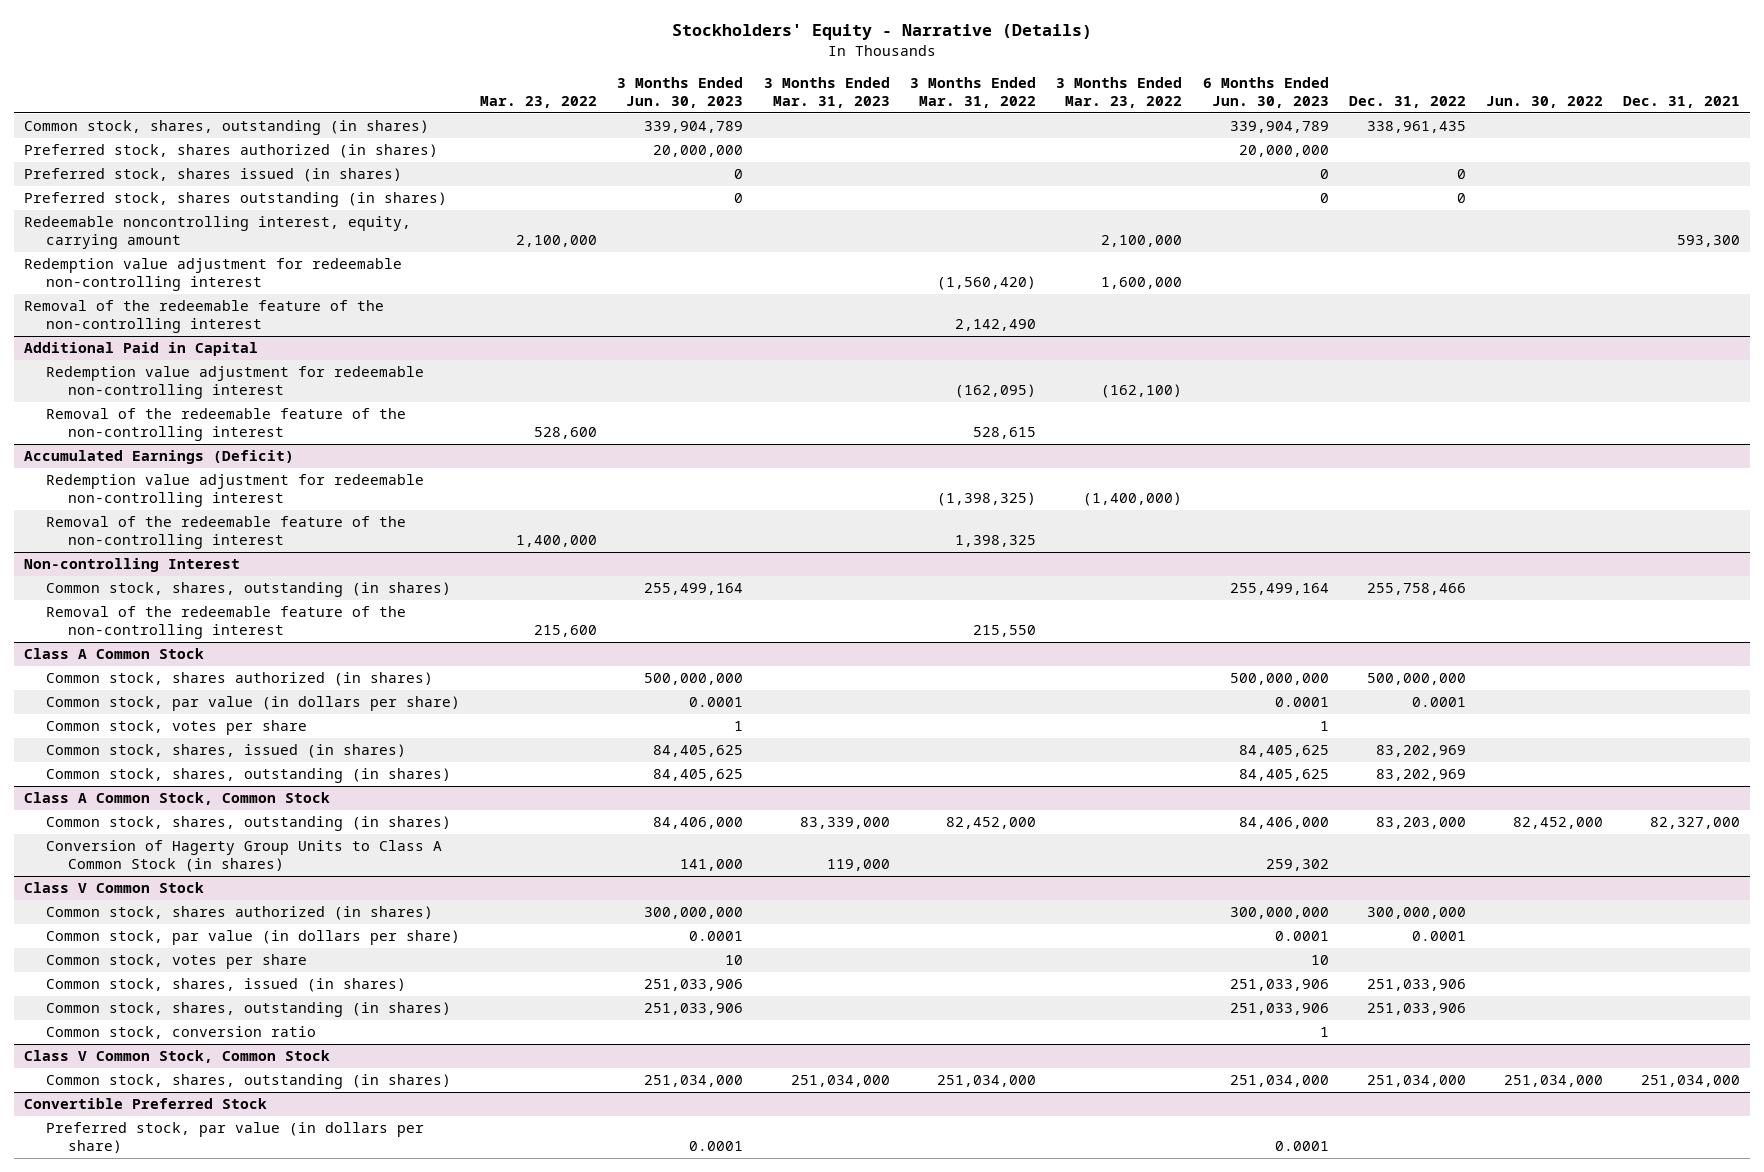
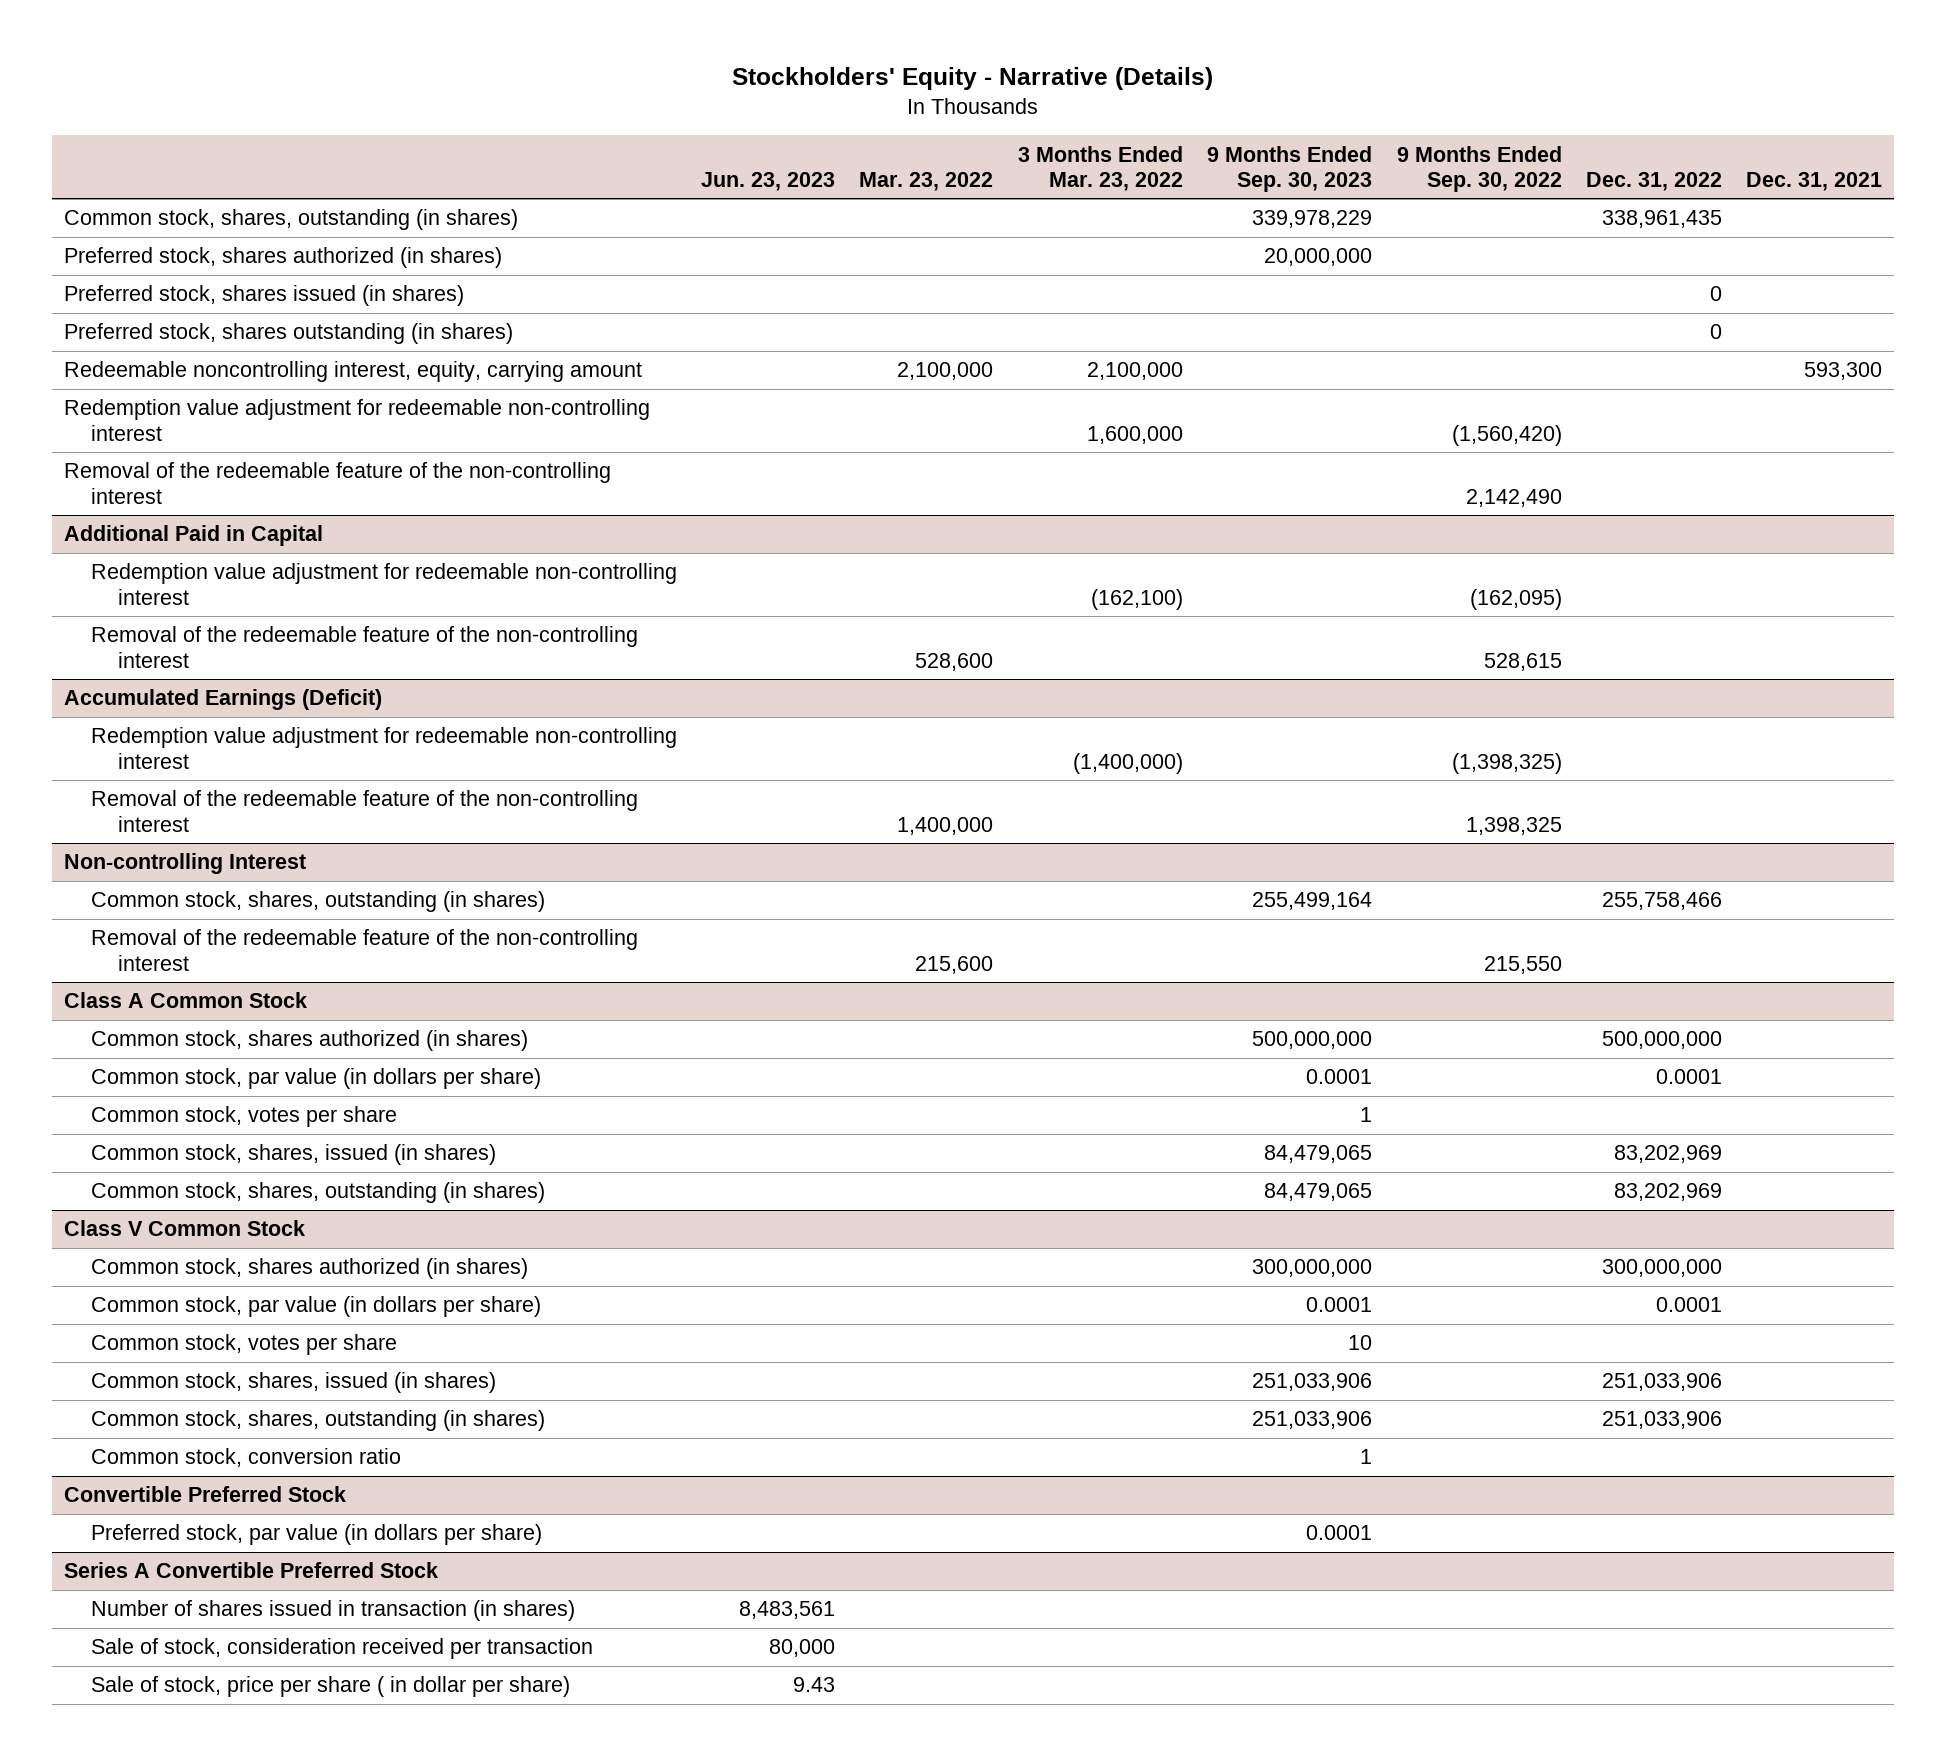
- | Mar. 23, 2022 | 3 Months Ended Jun. 30, 2023 | 3 Months Ended Mar. 31, 2023 | 3 Months Ended Mar. 31, 2022 | 3 Months Ended Mar. 23, 2022 | 6 Months Ended Jun. 30, 2023 | Dec. 31, 2022 | Jun. 30, 2022 | Dec. 31, 2021
+ | Jun. 23, 2023 | Mar. 23, 2022 | 3 Months Ended Mar. 23, 2022 | 9 Months Ended Sep. 30, 2023 | 9 Months Ended Sep. 30, 2022 | Dec. 31, 2022 | Dec. 31, 2021
- Class A Common Stock, Common Stock
- Common stock, shares, outstanding (in shares) | | 84,406,000 | 83,339,000 | 82,452,000 | | 84,406,000 | 83,203,000 | 82,452,000 | 82,327,000
- Conversion of Hagerty Group Units to Class A Common Stock (in shares) | | 141,000 | 119,000 | | | 259,302 | | |
- Class V Common Stock, Common Stock
- Common stock, shares, outstanding (in shares) | | 251,034,000 | 251,034,000 | 251,034,000 | | 251,034,000 | 251,034,000 | 251,034,000 | 251,034,000
+ Series A Convertible Preferred Stock
+ Number of shares issued in transaction (in shares) | 8,483,561 | | | | | |
+ Sale of stock, consideration received per transaction | 80,000 | | | | | |
+ Sale of stock, price per share ( in dollar per share) | 9.43 | | | | | |

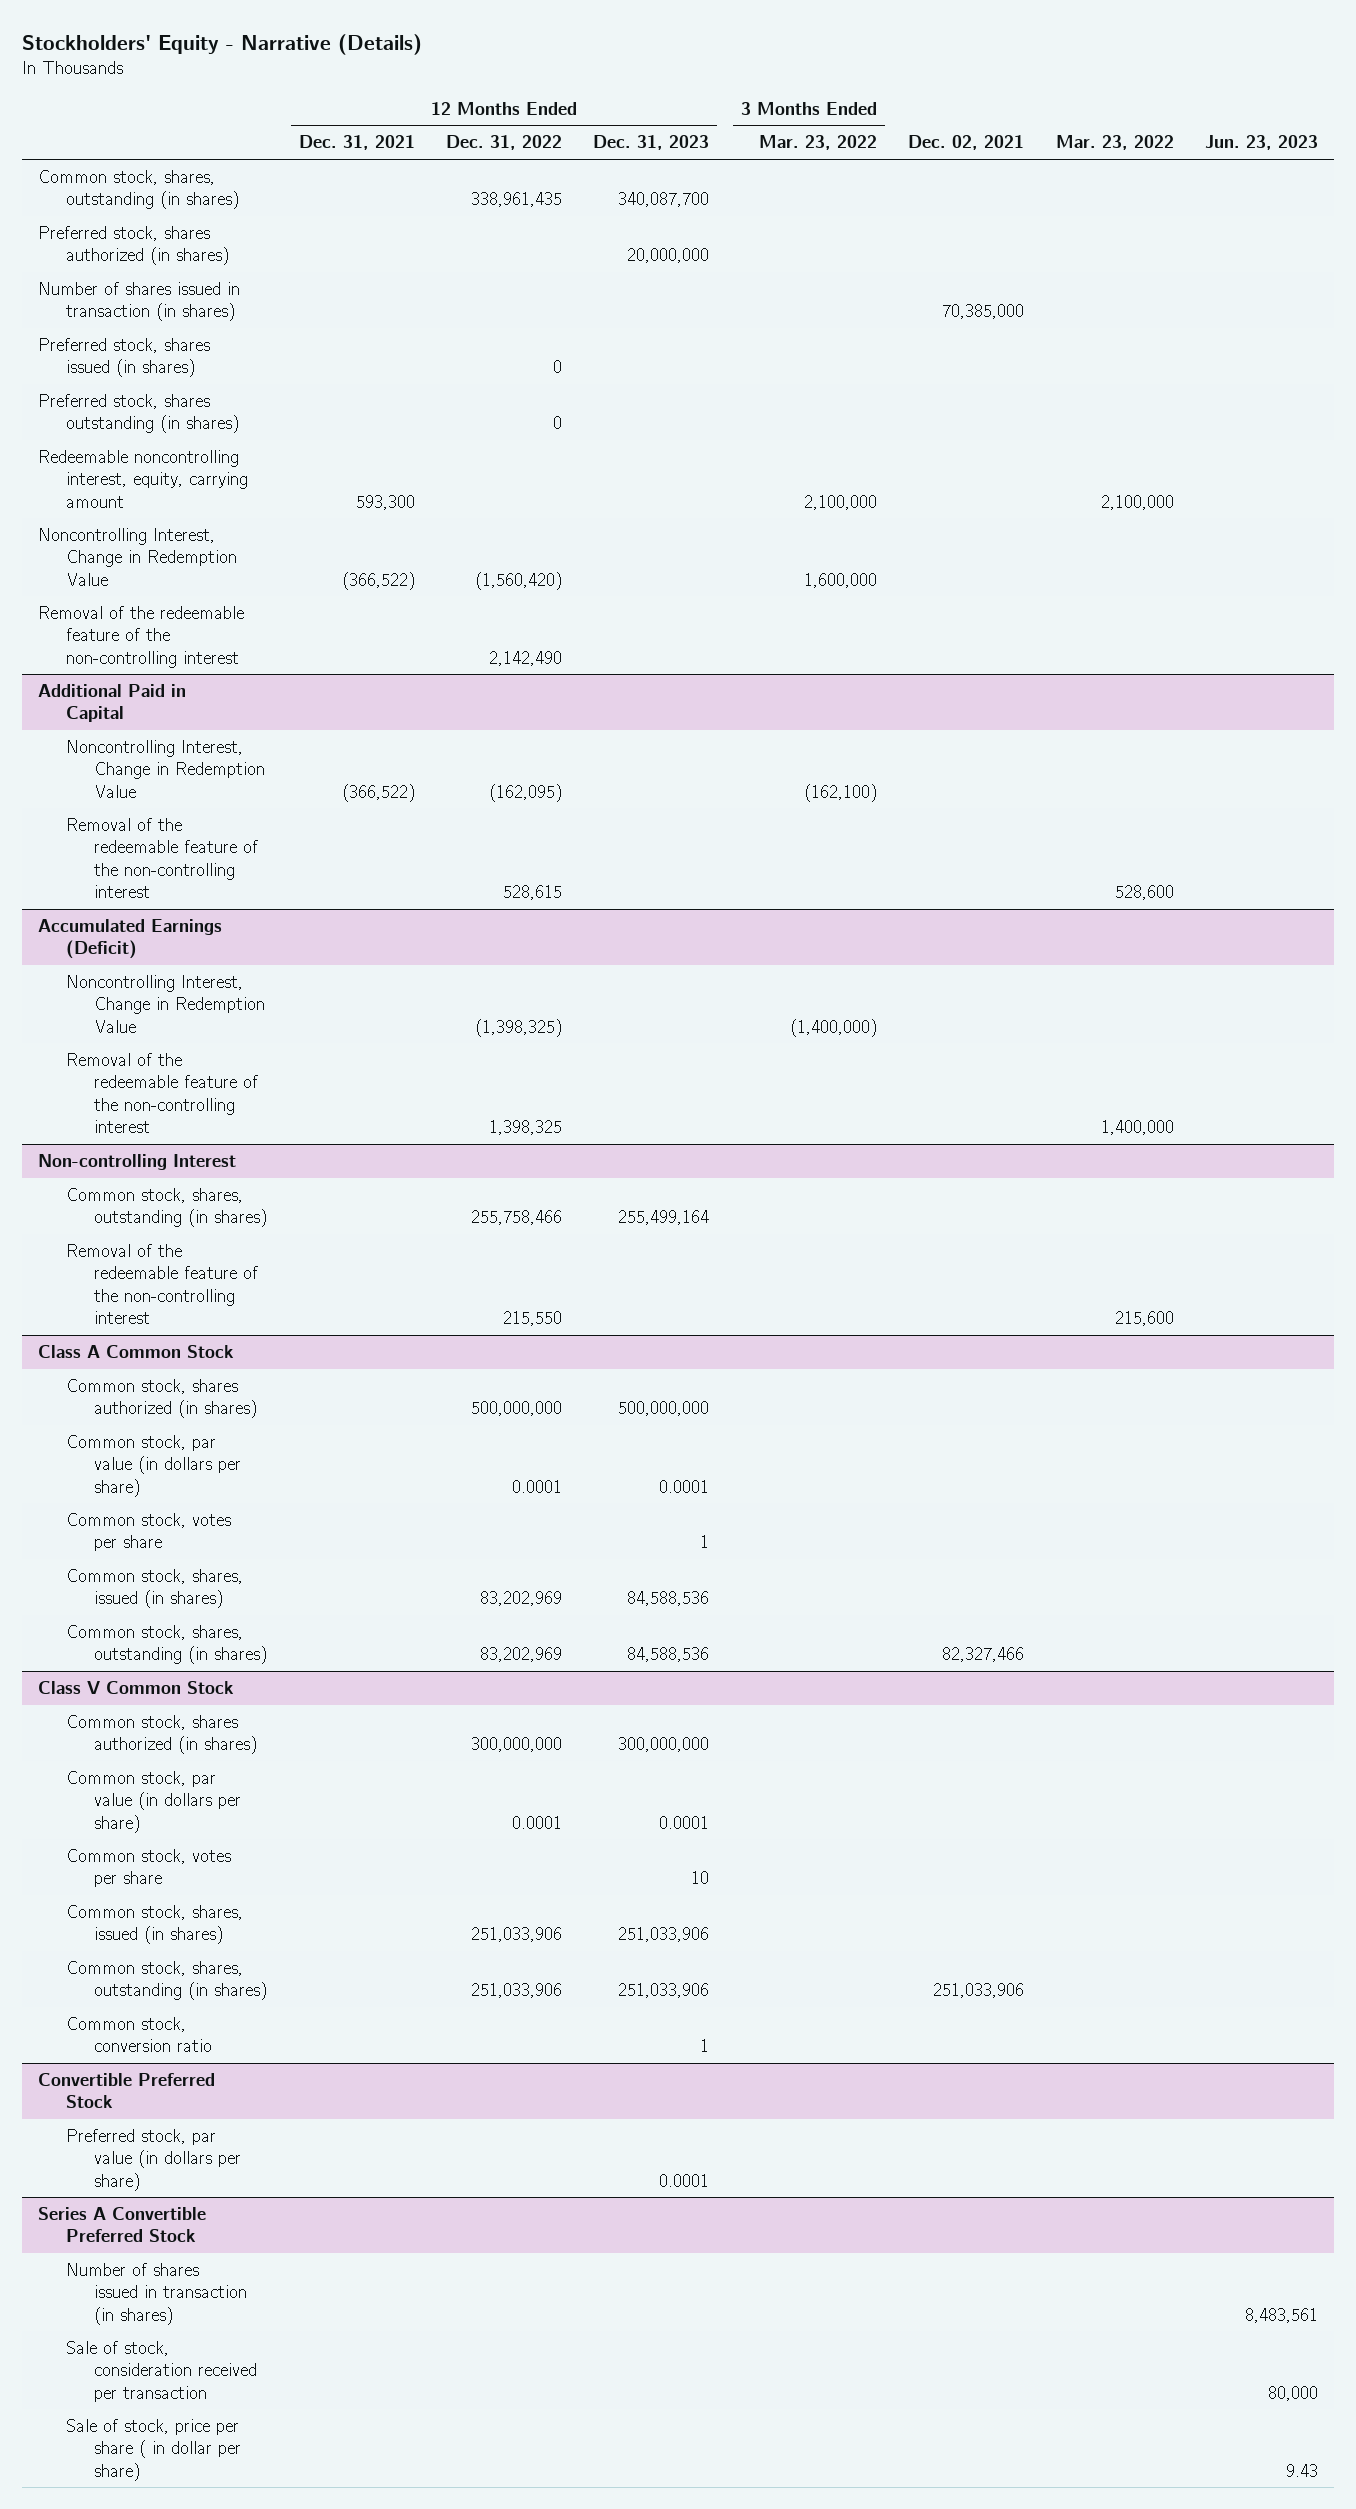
- | Jun. 23, 2023 | Mar. 23, 2022 | 3 Months Ended Mar. 23, 2022 | 9 Months Ended Sep. 30, 2023 | 9 Months Ended Sep. 30, 2022 | Dec. 31, 2022 | Dec. 31, 2021
+ | 12 Months Ended Dec. 31, 2021 | 12 Months Ended Dec. 31, 2022 | 12 Months Ended Dec. 31, 2023 | 3 Months Ended Mar. 23, 2022 | Dec. 02, 2021 | Mar. 23, 2022 | Jun. 23, 2023
+ Number of shares issued in transaction (in shares) | | | | | 70,385,000 | |
- Redemption value adjustment for redeemable non-controlling interest | | | 1,600,000 | | (1,560,420) | |
+ Noncontrolling Interest, Change in Redemption Value | (366,522) | (1,560,420) | | 1,600,000 | | |
@ Additional Paid in Capital
- Redemption value adjustment for redeemable non-controlling interest | | | (162,100) | | (162,095) | |
+ Noncontrolling Interest, Change in Redemption Value | (366,522) | (162,095) | | (162,100) | | |
@ Accumulated Earnings (Deficit)
- Redemption value adjustment for redeemable non-controlling interest | | | (1,400,000) | | (1,398,325) | |
+ Noncontrolling Interest, Change in Redemption Value | | (1,398,325) | | (1,400,000) | | |

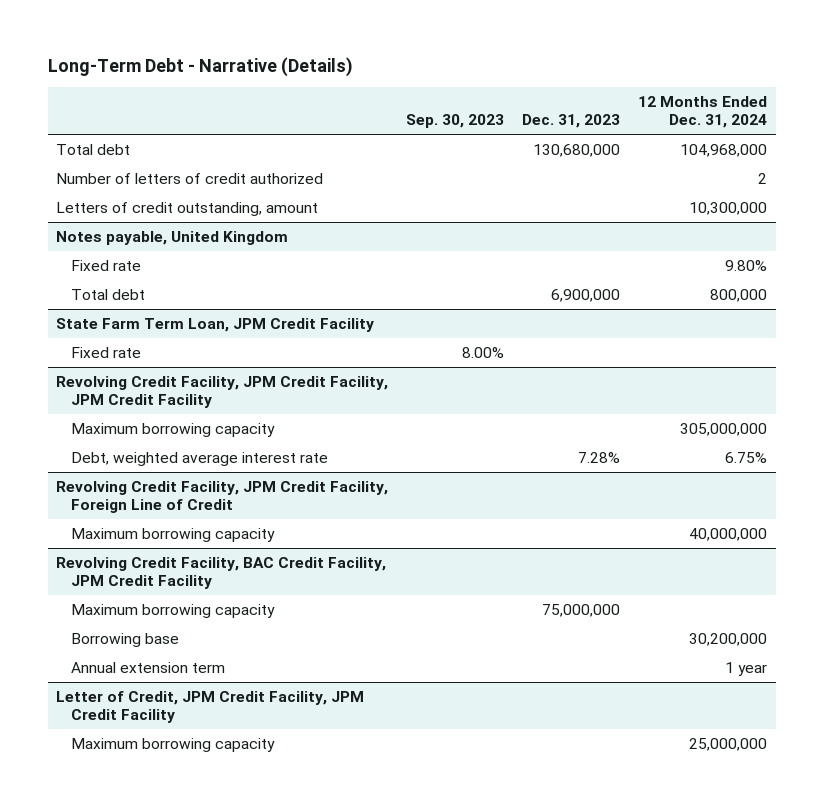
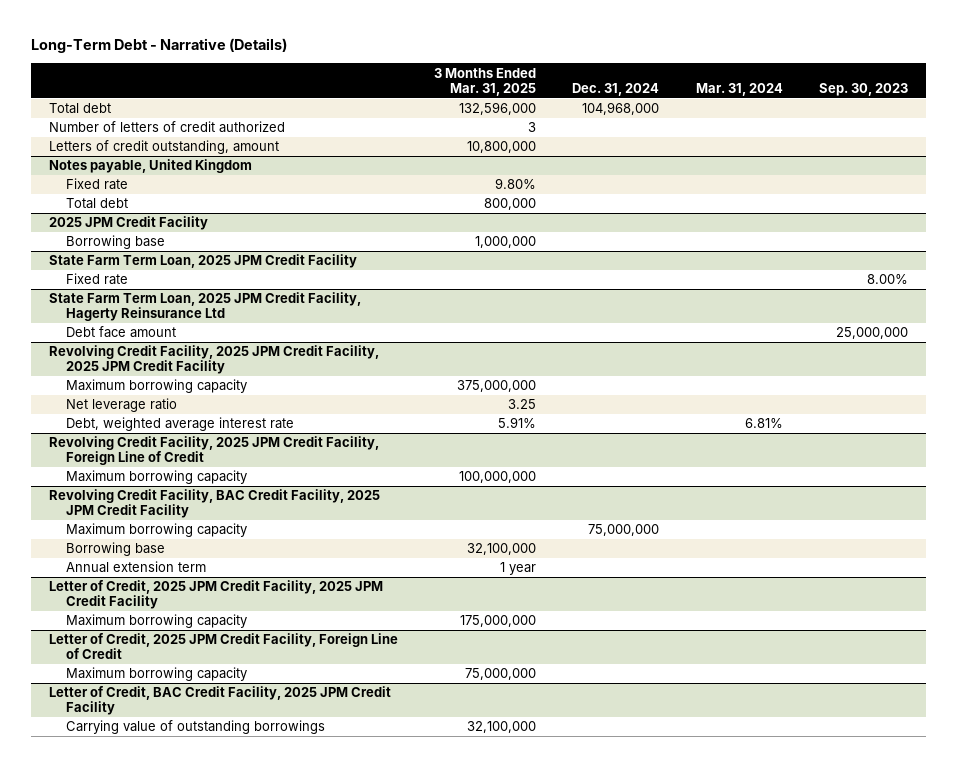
- | Sep. 30, 2023 | Dec. 31, 2023 | 12 Months Ended Dec. 31, 2024
+ | 3 Months Ended Mar. 31, 2025 | Dec. 31, 2024 | Mar. 31, 2024 | Sep. 30, 2023
- State Farm Term Loan, JPM Credit Facility
+ 2025 JPM Credit Facility
+ Borrowing base | 1,000,000 | | |
+ State Farm Term Loan, 2025 JPM Credit Facility
- Revolving Credit Facility, JPM Credit Facility, JPM Credit Facility
+ State Farm Term Loan, 2025 JPM Credit Facility, Hagerty Reinsurance Ltd
+ Debt face amount | | | | 25,000,000
+ Revolving Credit Facility, 2025 JPM Credit Facility, 2025 JPM Credit Facility
+ Net leverage ratio | 3.25 | | |
- Revolving Credit Facility, JPM Credit Facility, Foreign Line of Credit
+ Revolving Credit Facility, 2025 JPM Credit Facility, Foreign Line of Credit
- Revolving Credit Facility, BAC Credit Facility, JPM Credit Facility
+ Revolving Credit Facility, BAC Credit Facility, 2025 JPM Credit Facility
- Letter of Credit, JPM Credit Facility, JPM Credit Facility
+ Letter of Credit, 2025 JPM Credit Facility, 2025 JPM Credit Facility
+ Letter of Credit, 2025 JPM Credit Facility, Foreign Line of Credit
+ Maximum borrowing capacity | 75,000,000 | | |
+ Letter of Credit, BAC Credit Facility, 2025 JPM Credit Facility
+ Carrying value of outstanding borrowings | 32,100,000 | | |

